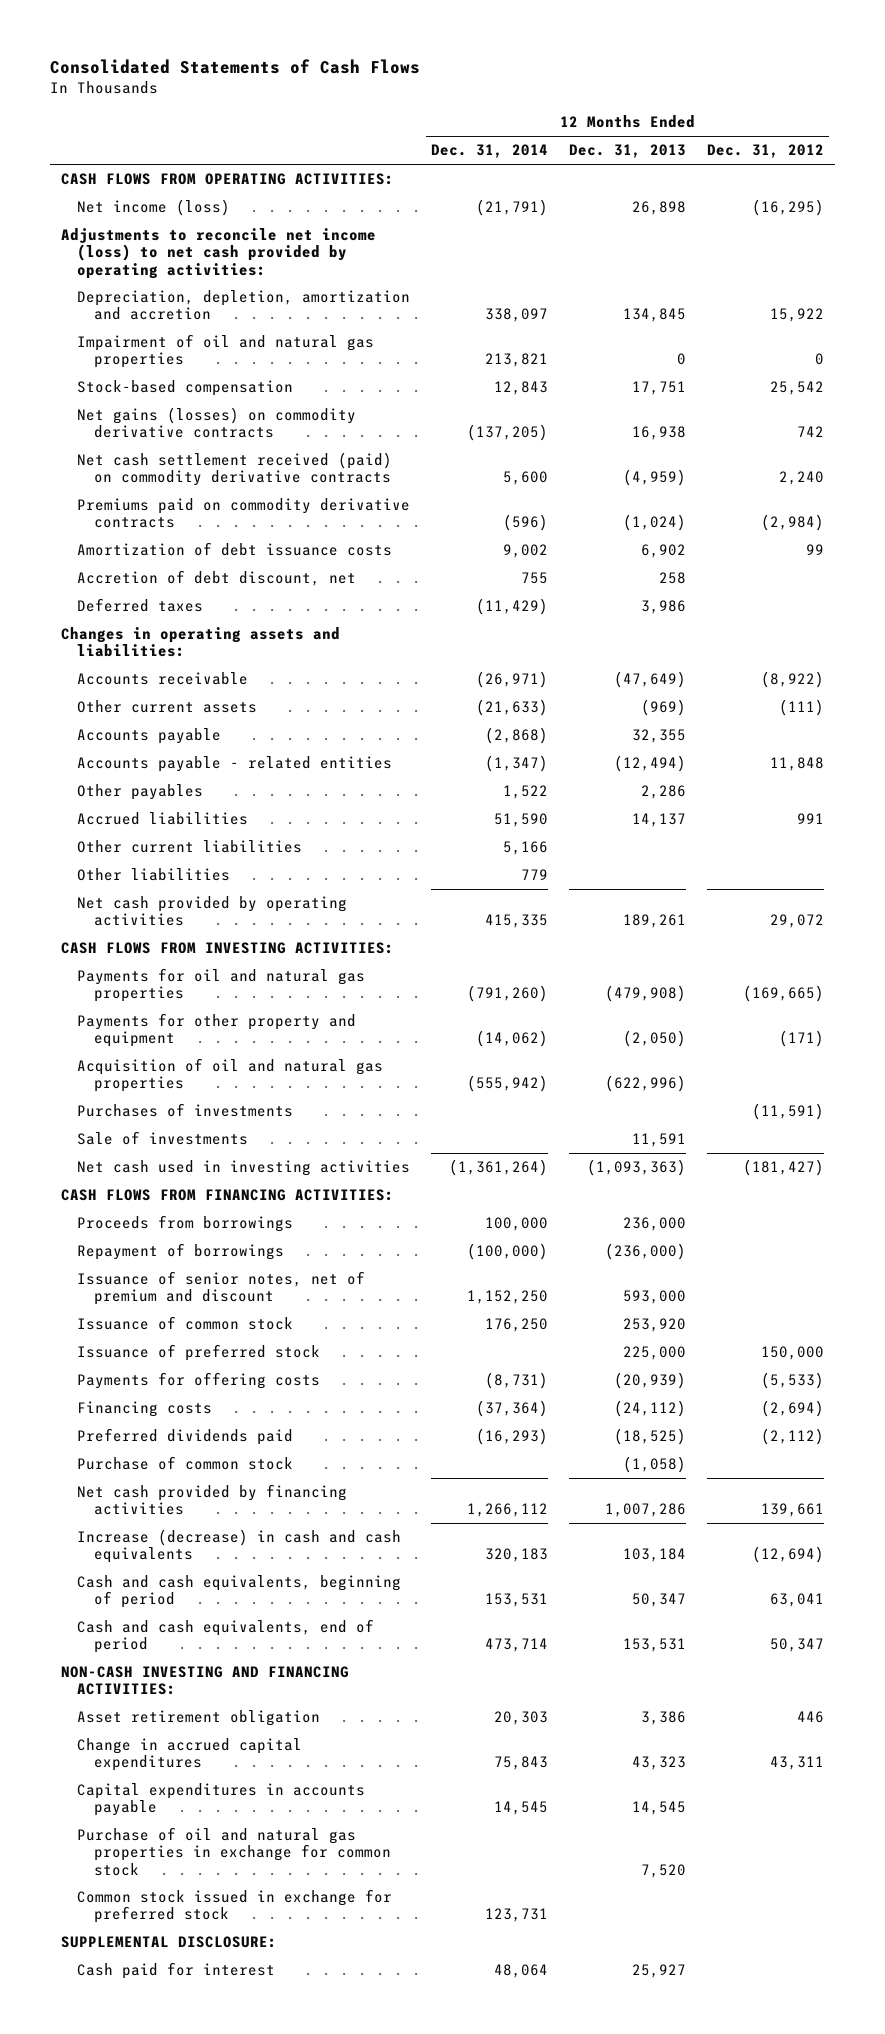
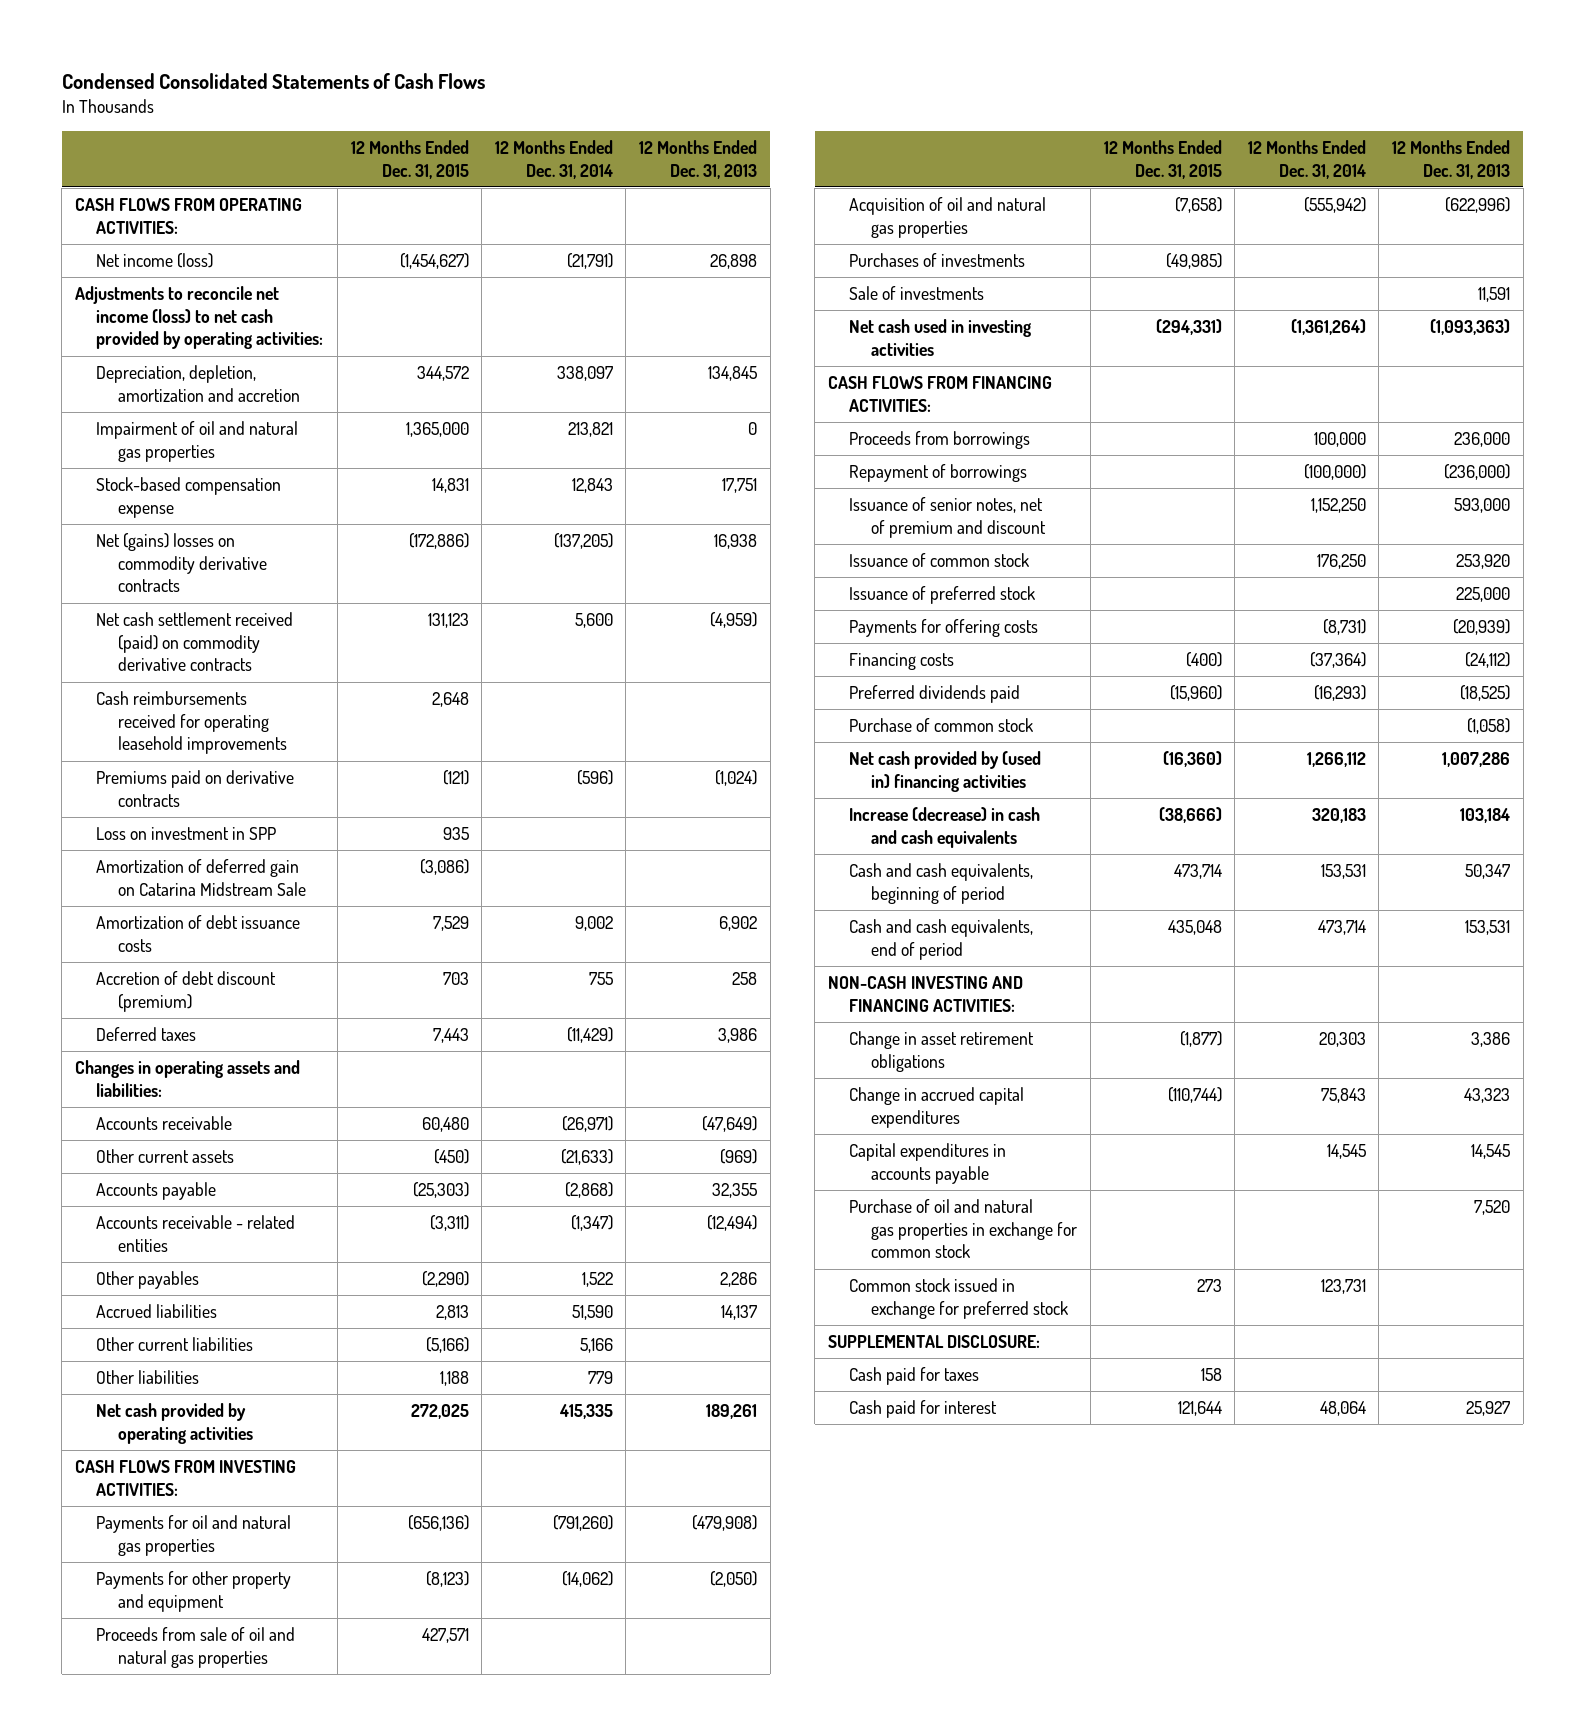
- Consolidated Statements of Cash Flows
+ Condensed Consolidated Statements of Cash Flows
- | 12 Months Ended Dec. 31, 2014 | 12 Months Ended Dec. 31, 2013 | 12 Months Ended Dec. 31, 2012
+ | 12 Months Ended Dec. 31, 2015 | 12 Months Ended Dec. 31, 2014 | 12 Months Ended Dec. 31, 2013
- Stock-based compensation | 12,843 | 17,751 | 25,542
- Net gains (losses) on commodity derivative contracts | (137,205) | 16,938 | 742
+ Stock-based compensation expense | 14,831 | 12,843 | 17,751
+ Net (gains) losses on commodity derivative contracts | (172,886) | (137,205) | 16,938
- Premiums paid on commodity derivative contracts | (596) | (1,024) | (2,984)
+ Cash reimbursements received for operating leasehold improvements | 2,648 | |
+ Premiums paid on derivative contracts | (121) | (596) | (1,024)
+ Loss on investment in SPP | 935 | |
+ Amortization of deferred gain on Catarina Midstream Sale | (3,086) | |
- Accretion of debt discount, net | 755 | 258 |
+ Accretion of debt discount (premium) | 703 | 755 | 258
- Accounts payable - related entities | (1,347) | (12,494) | 11,848
+ Accounts receivable - related entities | (3,311) | (1,347) | (12,494)
+ Proceeds from sale of oil and natural gas properties | 427,571 | |
- Net cash provided by financing activities | 1,266,112 | 1,007,286 | 139,661
+ Net cash provided by (used in) financing activities | (16,360) | 1,266,112 | 1,007,286
- Asset retirement obligation | 20,303 | 3,386 | 446
+ Change in asset retirement obligations | (1,877) | 20,303 | 3,386
+ Cash paid for taxes | 158 | |

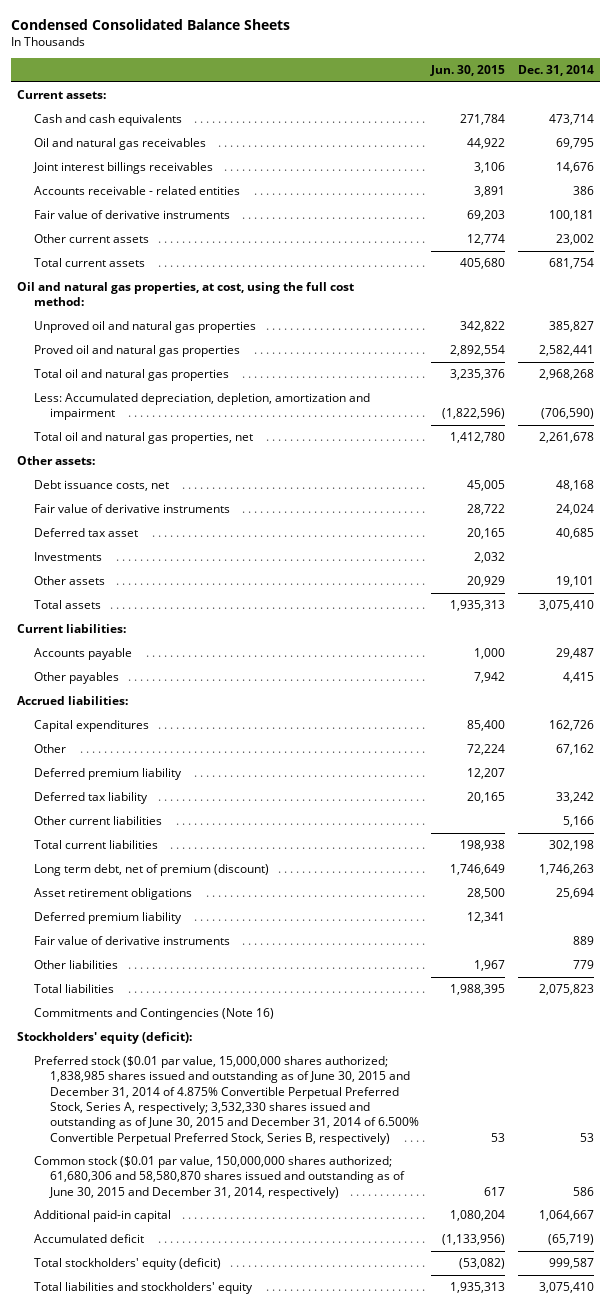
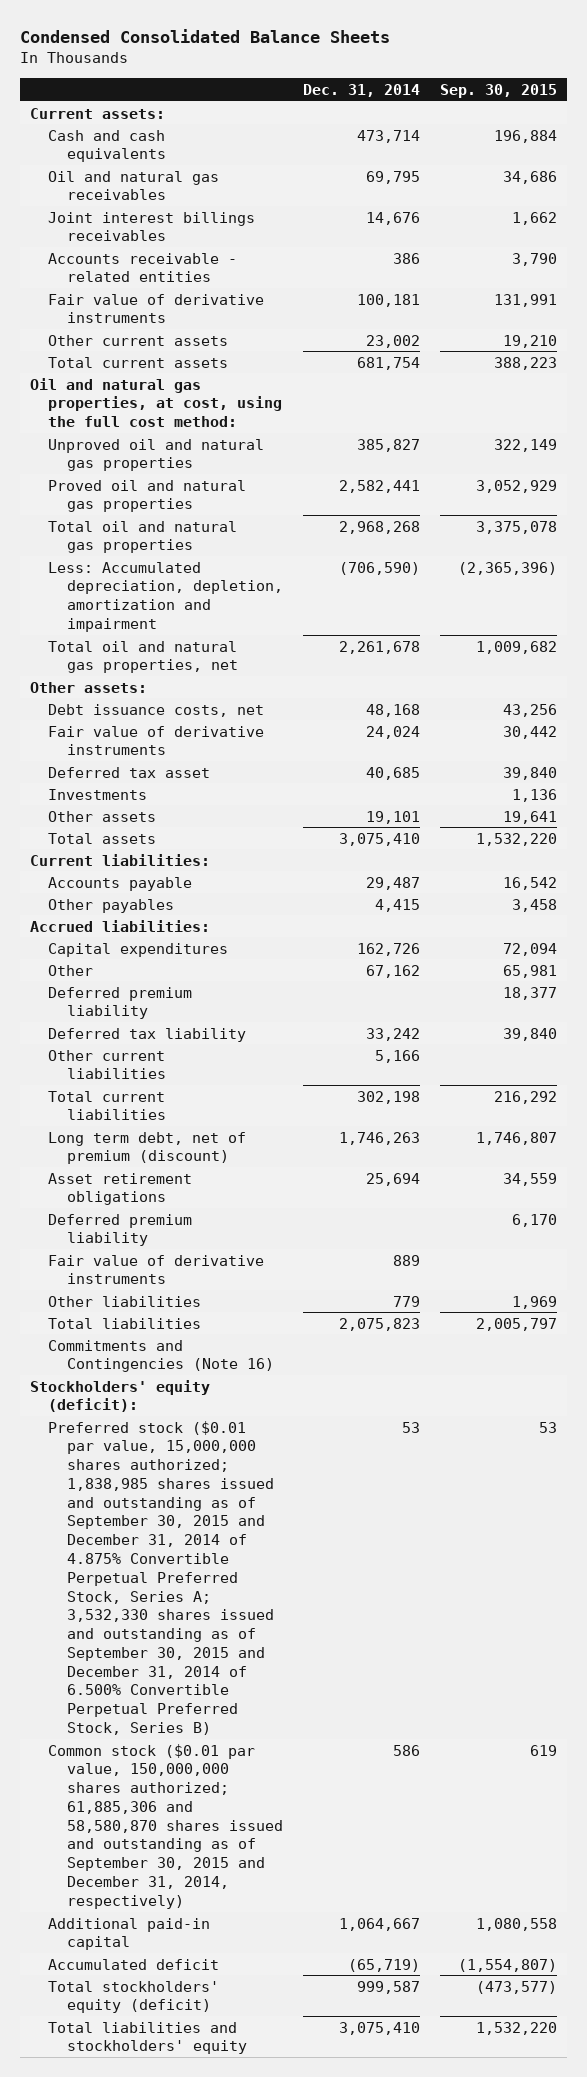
- | Jun. 30, 2015 | Dec. 31, 2014
+ | Dec. 31, 2014 | Sep. 30, 2015
- Preferred stock ($0.01 par value, 15,000,000 shares authorized; 1,838,985 shares issued and outstanding as of June 30, 2015 and December 31, 2014 of 4.875% Convertible Perpetual Preferred Stock, Series A, respectively; 3,532,330 shares issued and outstanding as of June 30, 2015 and December 31, 2014 of 6.500% Convertible Perpetual Preferred Stock, Series B, respectively) | 53 | 53
- Common stock ($0.01 par value, 150,000,000 shares authorized; 61,680,306 and 58,580,870 shares issued and outstanding as of June 30, 2015 and December 31, 2014, respectively) | 617 | 586
+ Preferred stock ($0.01 par value, 15,000,000 shares authorized; 1,838,985 shares issued and outstanding as of September 30, 2015 and December 31, 2014 of 4.875% Convertible Perpetual Preferred Stock, Series A; 3,532,330 shares issued and outstanding as of September 30, 2015 and December 31, 2014 of 6.500% Convertible Perpetual Preferred Stock, Series B) | 53 | 53
+ Common stock ($0.01 par value, 150,000,000 shares authorized; 61,885,306 and 58,580,870 shares issued and outstanding as of September 30, 2015 and December 31, 2014, respectively) | 586 | 619

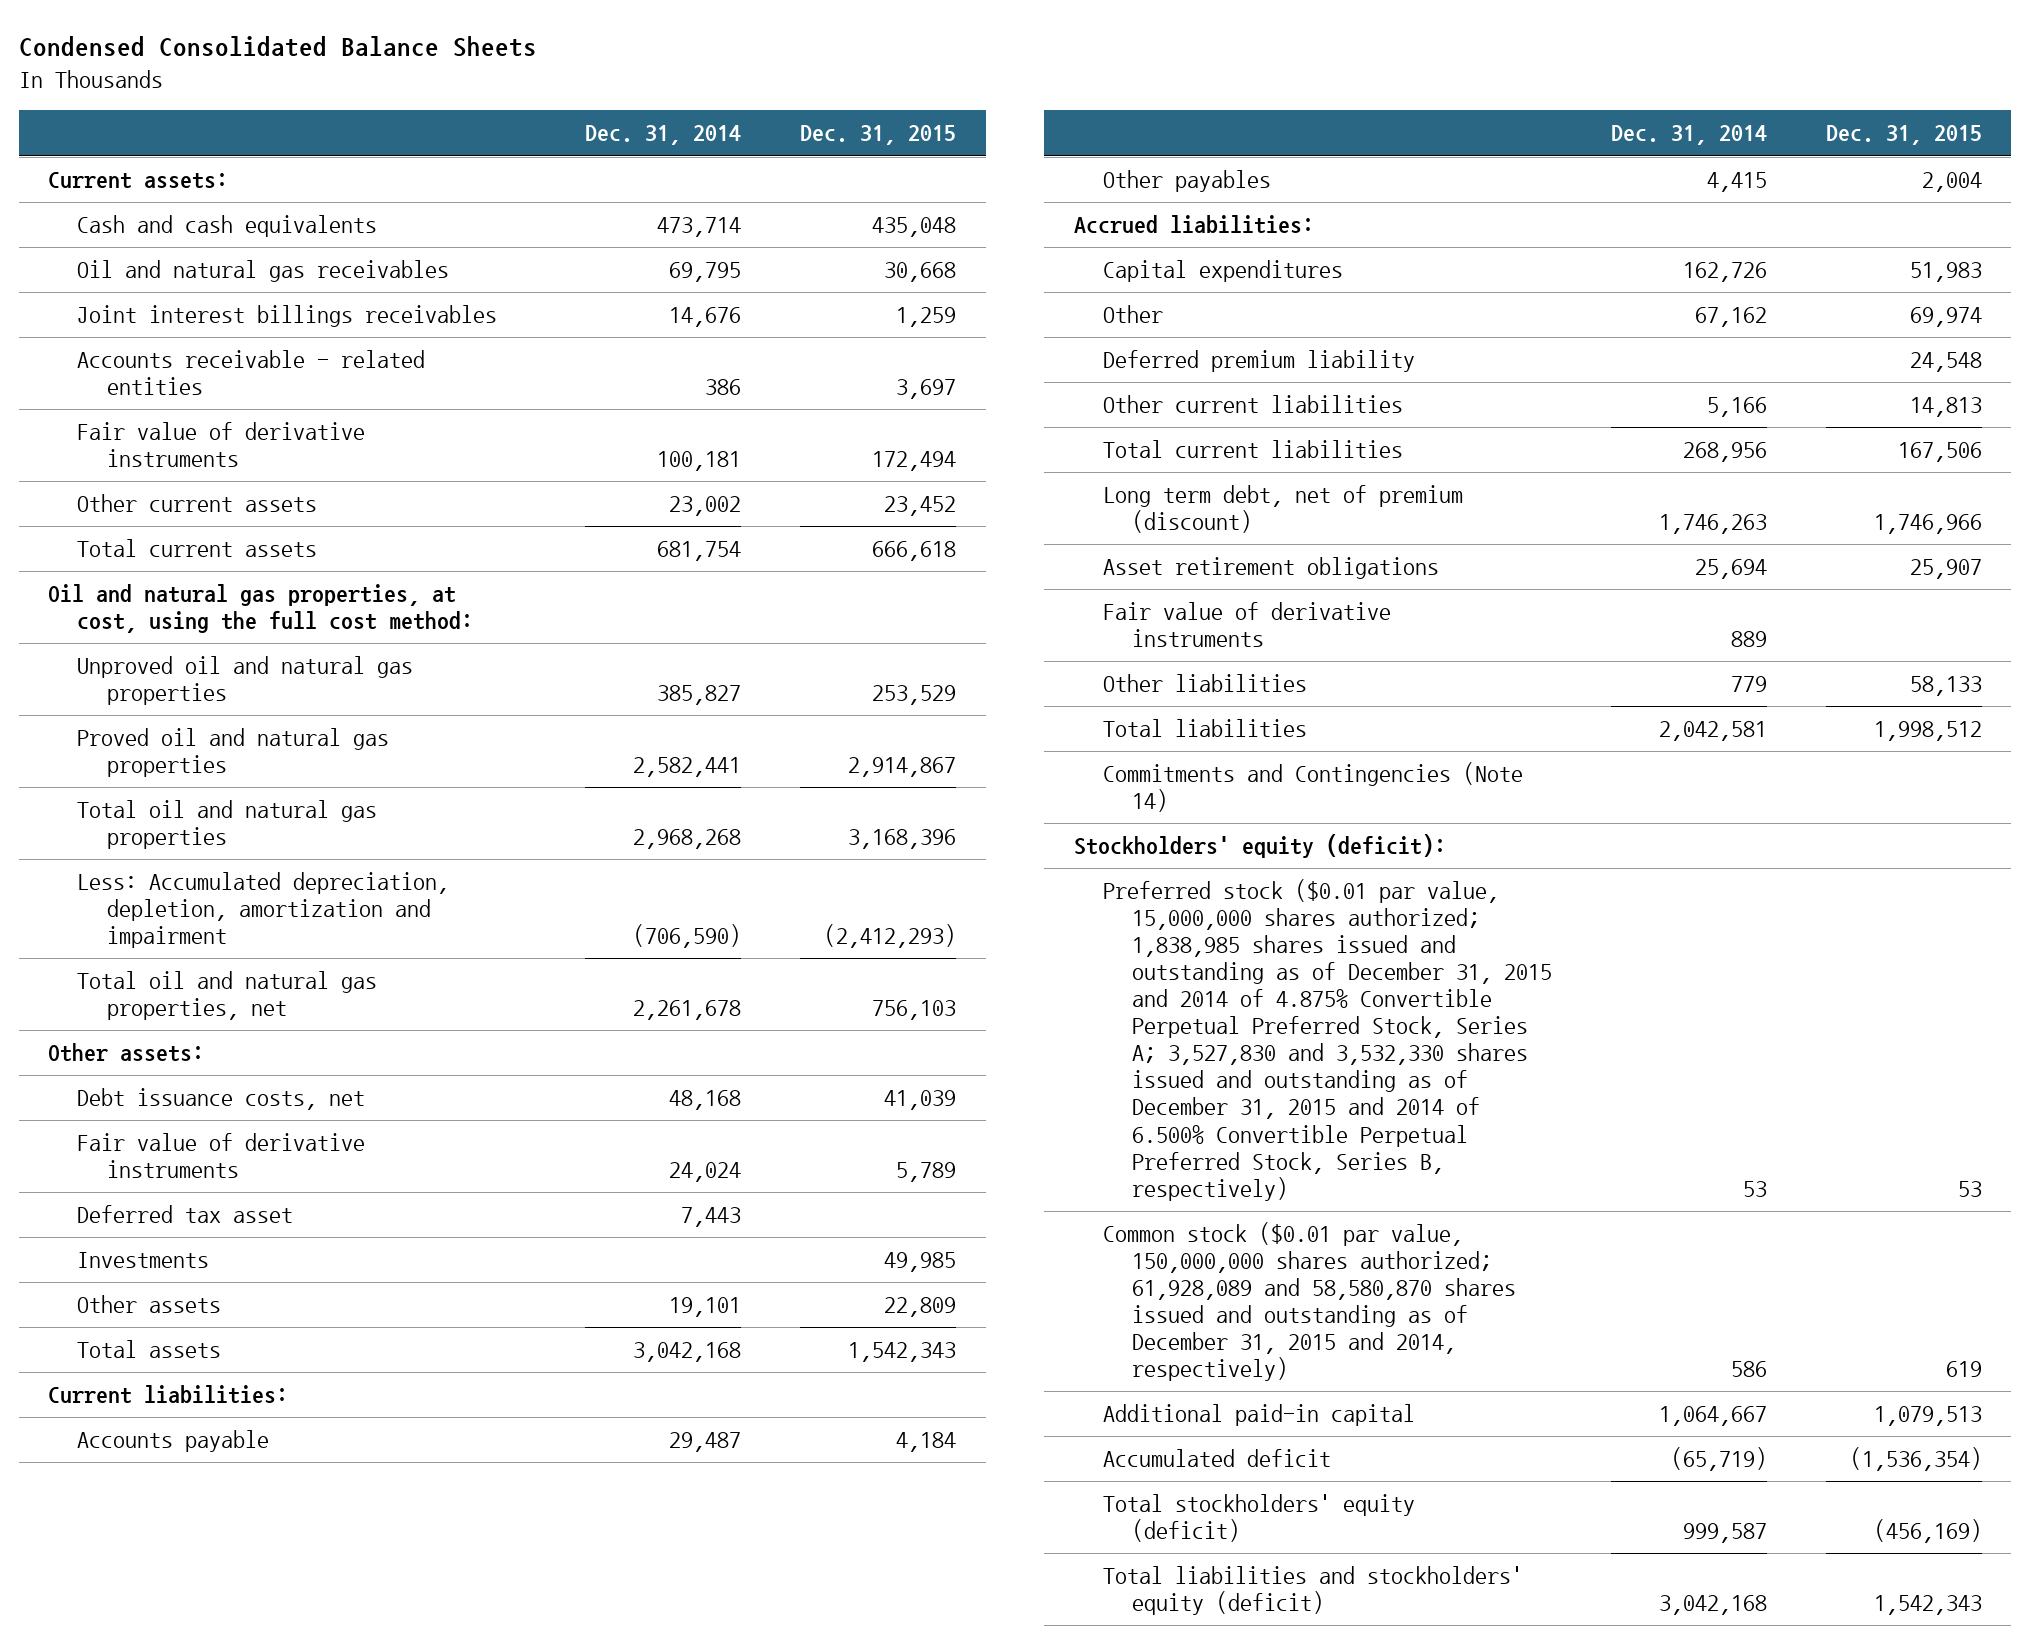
- | Dec. 31, 2014 | Sep. 30, 2015
+ | Dec. 31, 2014 | Dec. 31, 2015
- Deferred tax asset | 40,685 | 39,840
+ Deferred tax asset | 7,443 |
- Total assets | 3,075,410 | 1,532,220
+ Total assets | 3,042,168 | 1,542,343
- Deferred tax liability | 33,242 | 39,840
- Total current liabilities | 302,198 | 216,292
+ Total current liabilities | 268,956 | 167,506
- Deferred premium liability | | 6,170
- Total liabilities | 2,075,823 | 2,005,797
- Commitments and Contingencies (Note 16)
+ Total liabilities | 2,042,581 | 1,998,512
+ Commitments and Contingencies (Note 14)
- Preferred stock ($0.01 par value, 15,000,000 shares authorized; 1,838,985 shares issued and outstanding as of September 30, 2015 and December 31, 2014 of 4.875% Convertible Perpetual Preferred Stock, Series A; 3,532,330 shares issued and outstanding as of September 30, 2015 and December 31, 2014 of 6.500% Convertible Perpetual Preferred Stock, Series B) | 53 | 53
- Common stock ($0.01 par value, 150,000,000 shares authorized; 61,885,306 and 58,580,870 shares issued and outstanding as of September 30, 2015 and December 31, 2014, respectively) | 586 | 619
+ Preferred stock ($0.01 par value, 15,000,000 shares authorized; 1,838,985 shares issued and outstanding as of December 31, 2015 and 2014 of 4.875% Convertible Perpetual Preferred Stock, Series A; 3,527,830 and 3,532,330 shares issued and outstanding as of December 31, 2015 and 2014 of 6.500% Convertible Perpetual Preferred Stock, Series B, respectively) | 53 | 53
+ Common stock ($0.01 par value, 150,000,000 shares authorized; 61,928,089 and 58,580,870 shares issued and outstanding as of December 31, 2015 and 2014, respectively) | 586 | 619
- Total liabilities and stockholders' equity | 3,075,410 | 1,532,220
+ Total liabilities and stockholders' equity (deficit) | 3,042,168 | 1,542,343

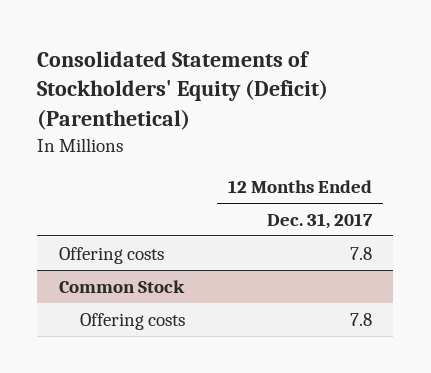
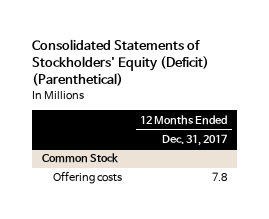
- Offering costs | 7.8

